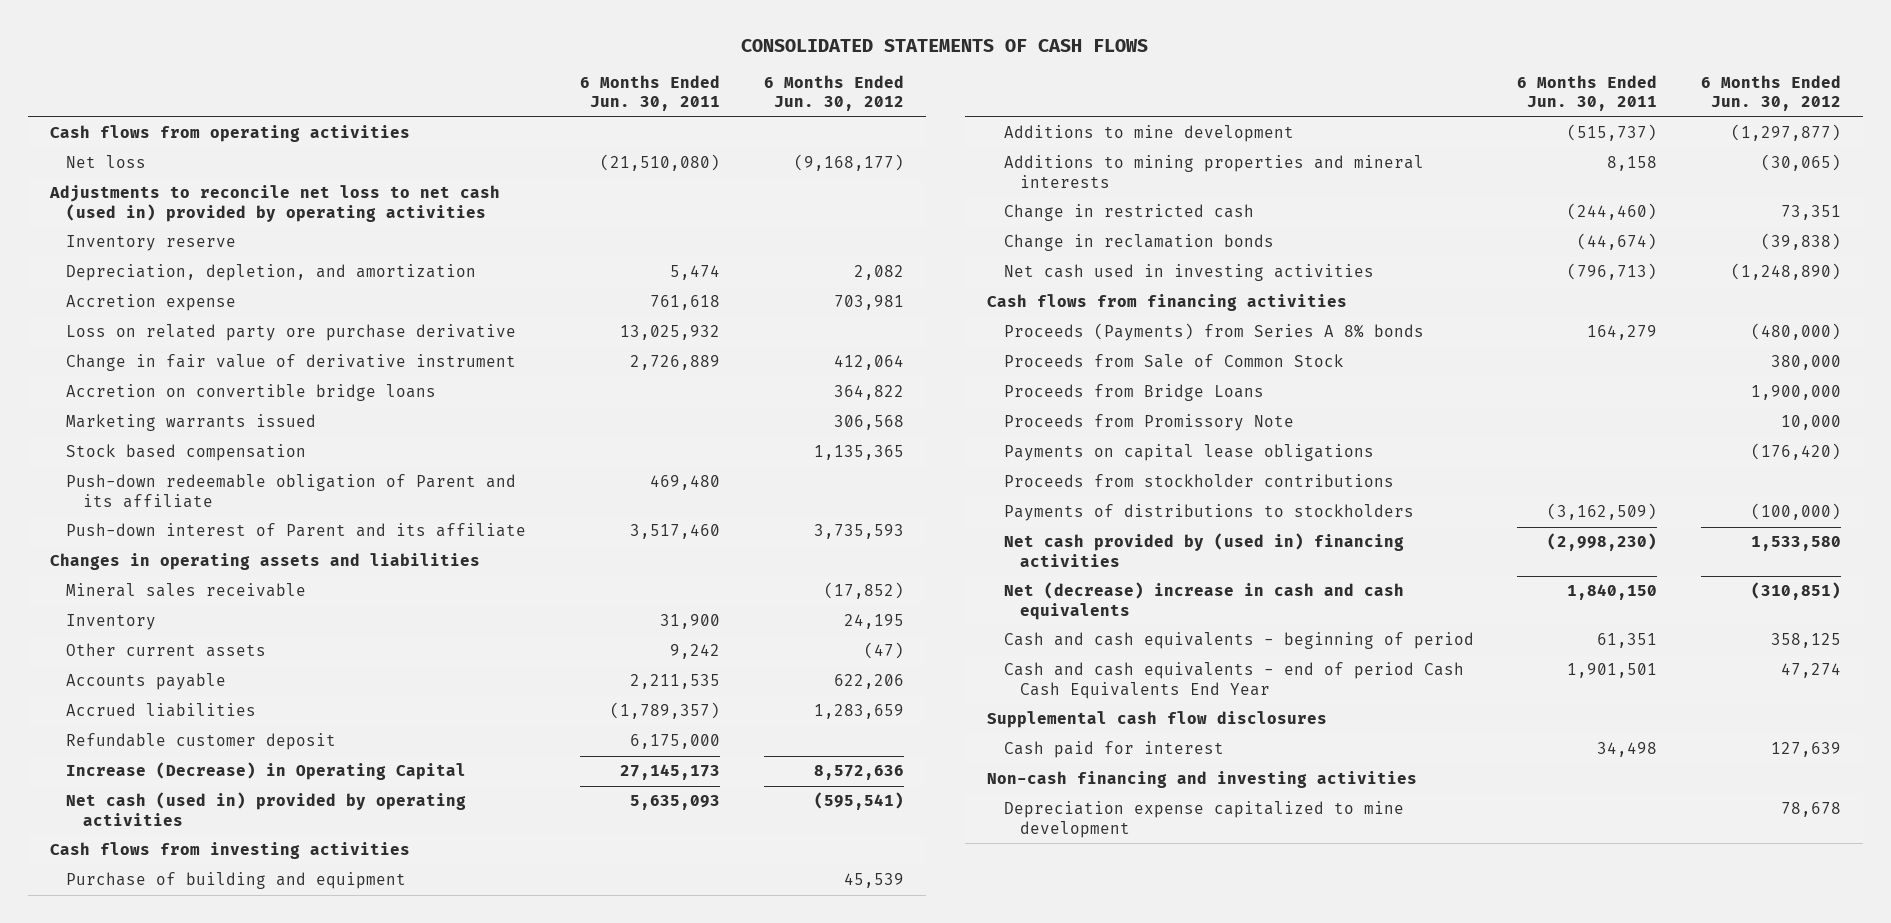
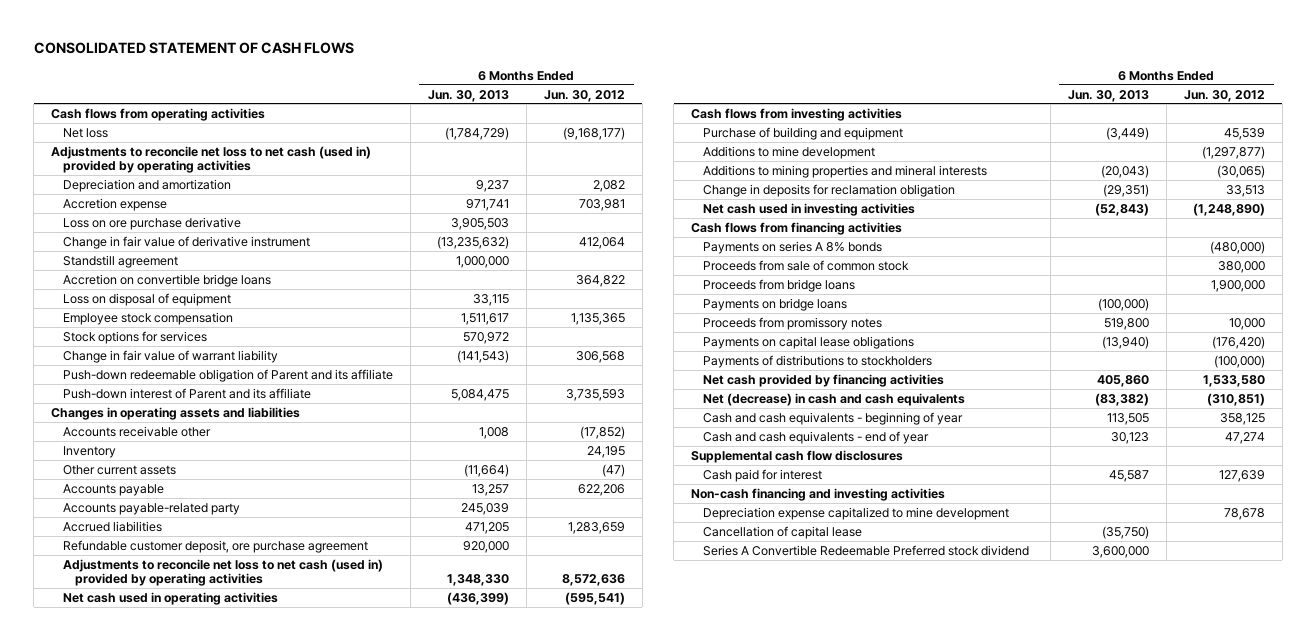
- CONSOLIDATED STATEMENTS OF CASH FLOWS
+ CONSOLIDATED STATEMENT OF CASH FLOWS
- | 6 Months Ended Jun. 30, 2011 | 6 Months Ended Jun. 30, 2012
+ | 6 Months Ended Jun. 30, 2013 | 6 Months Ended Jun. 30, 2012
- Inventory reserve
- Depreciation, depletion, and amortization | 5,474 | 2,082
+ Depreciation and amortization | 9,237 | 2,082
- Loss on related party ore purchase derivative | 13,025,932 |
+ Loss on ore purchase derivative | 3,905,503 |
+ Standstill agreement | 1,000,000 |
- Marketing warrants issued | | 306,568
- Stock based compensation | | 1,135,365
+ Loss on disposal of equipment | 33,115 |
+ Employee stock compensation | 1,511,617 | 1,135,365
+ Stock options for services | 570,972 |
+ Change in fair value of warrant liability | (141,543) | 306,568
- Mineral sales receivable | | (17,852)
+ Accounts receivable other | 1,008 | (17,852)
+ Accounts payable-related party | 245,039 |
- Refundable customer deposit | 6,175,000 |
- Increase (Decrease) in Operating Capital | 27,145,173 | 8,572,636
- Net cash (used in) provided by operating activities | 5,635,093 | (595,541)
+ Refundable customer deposit, ore purchase agreement | 920,000 |
+ Adjustments to reconcile net loss to net cash (used in) provided by operating activities | 1,348,330 | 8,572,636
+ Net cash used in operating activities | (436,399) | (595,541)
- Change in restricted cash | (244,460) | 73,351
- Change in reclamation bonds | (44,674) | (39,838)
+ Change in deposits for reclamation obligation | (29,351) | 33,513
- Proceeds (Payments) from Series A 8% bonds | 164,279 | (480,000)
- Proceeds from Sale of Common Stock | | 380,000
- Proceeds from Bridge Loans | | 1,900,000
- Proceeds from Promissory Note | | 10,000
+ Payments on series A 8% bonds | | (480,000)
+ Proceeds from sale of common stock | | 380,000
+ Proceeds from bridge loans | | 1,900,000
+ Payments on bridge loans | (100,000) |
+ Proceeds from promissory notes | 519,800 | 10,000
- Proceeds from stockholder contributions
- Net cash provided by (used in) financing activities | (2,998,230) | 1,533,580
- Net (decrease) increase in cash and cash equivalents | 1,840,150 | (310,851)
- Cash and cash equivalents - beginning of period | 61,351 | 358,125
- Cash and cash equivalents - end of period Cash Cash Equivalents End Year | 1,901,501 | 47,274
+ Net cash provided by financing activities | 405,860 | 1,533,580
+ Net (decrease) in cash and cash equivalents | (83,382) | (310,851)
+ Cash and cash equivalents - beginning of year | 113,505 | 358,125
+ Cash and cash equivalents - end of year | 30,123 | 47,274
+ Cancellation of capital lease | (35,750) |
+ Series A Convertible Redeemable Preferred stock dividend | 3,600,000 |

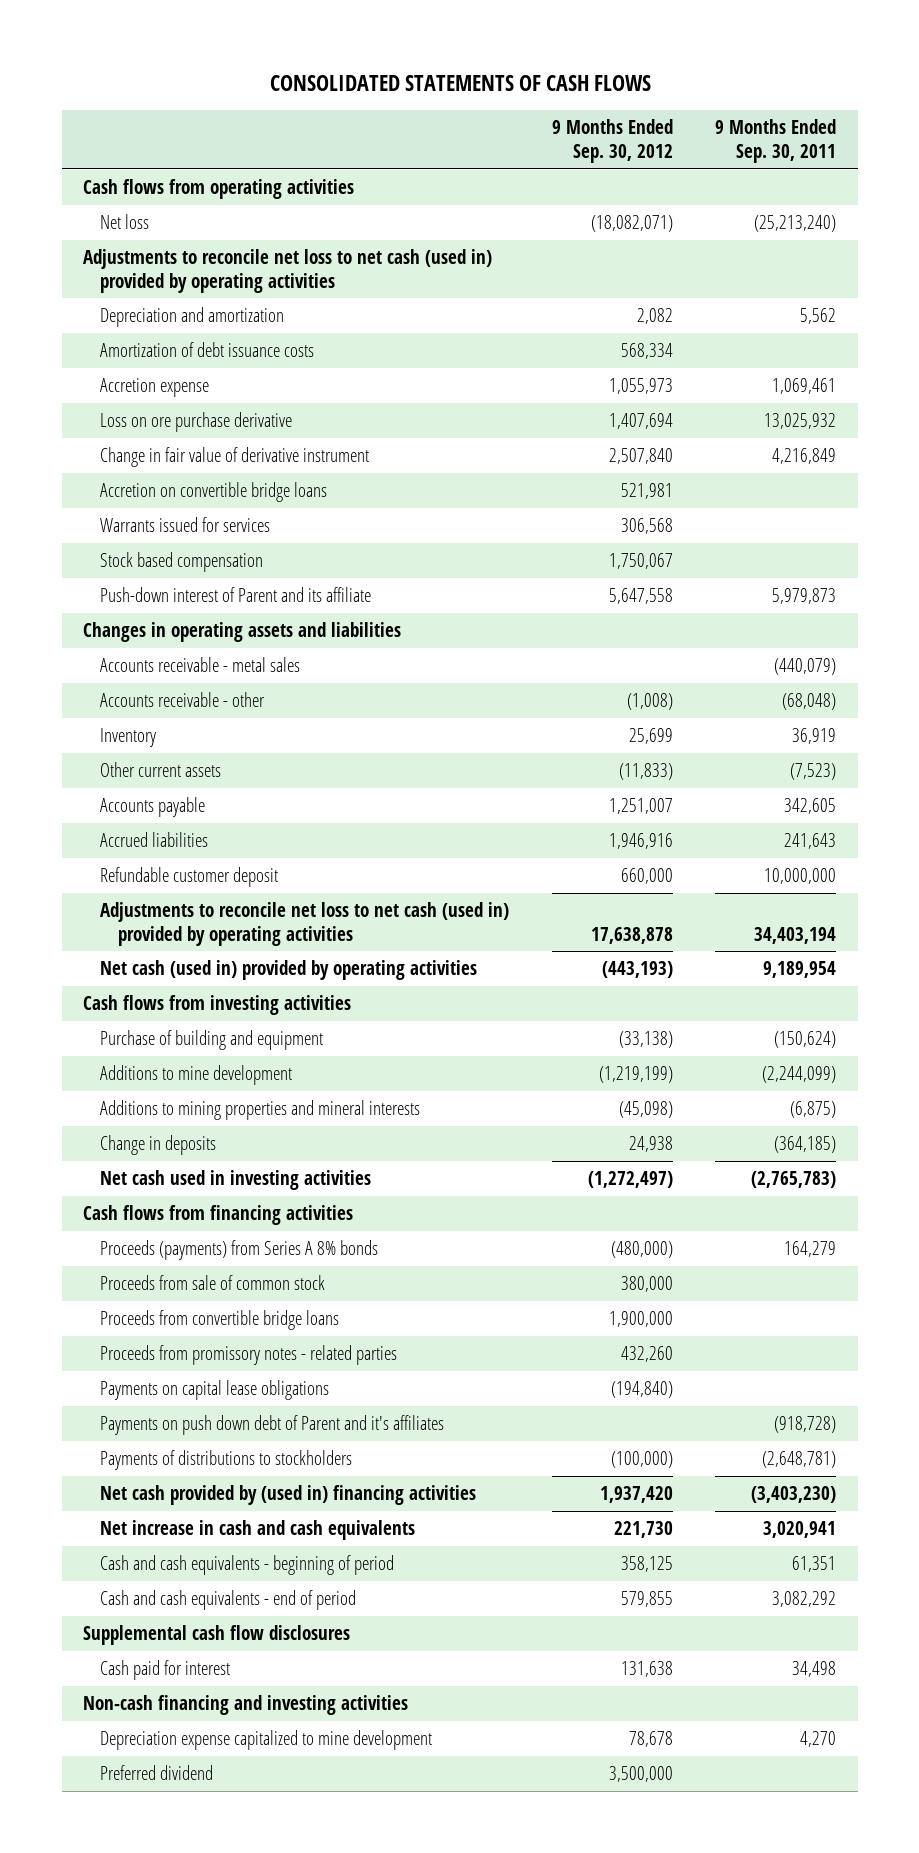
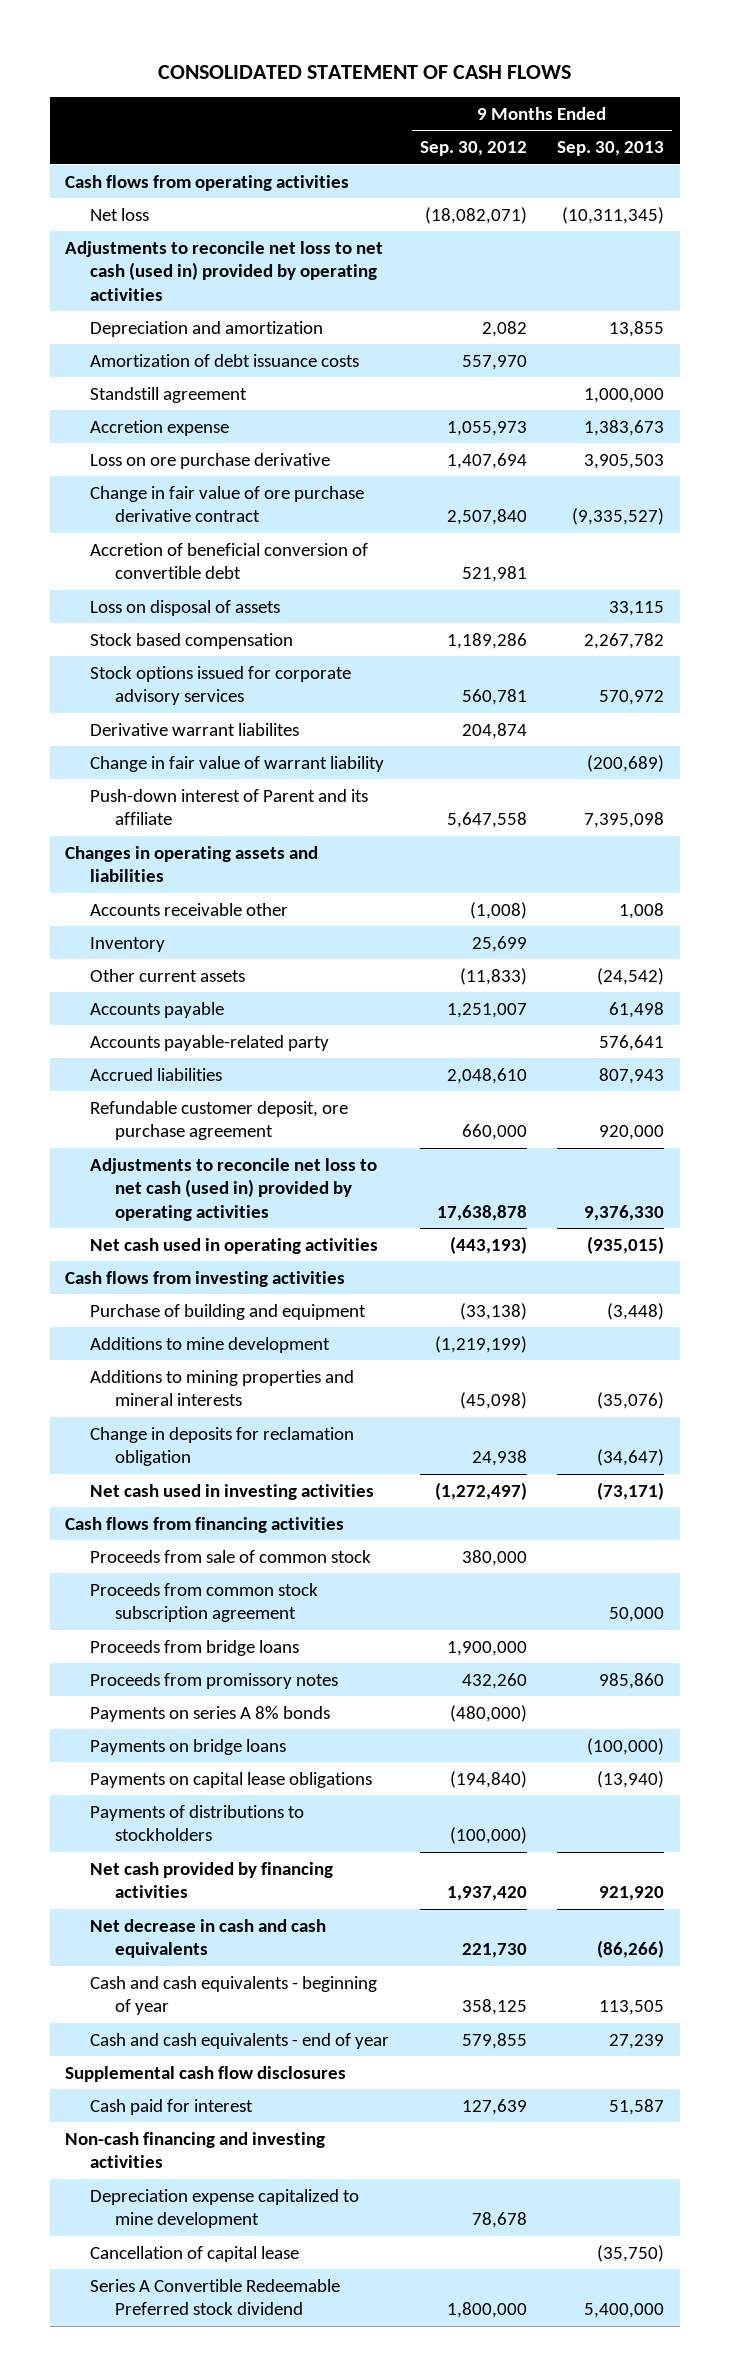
- CONSOLIDATED STATEMENTS OF CASH FLOWS
+ CONSOLIDATED STATEMENT OF CASH FLOWS
- | 9 Months Ended Sep. 30, 2012 | 9 Months Ended Sep. 30, 2011
+ | 9 Months Ended Sep. 30, 2012 | 9 Months Ended Sep. 30, 2013
- Amortization of debt issuance costs | 568,334 |
+ Amortization of debt issuance costs | 557,970 |
+ Standstill agreement | | 1,000,000
- Change in fair value of derivative instrument | 2,507,840 | 4,216,849
- Accretion on convertible bridge loans | 521,981 |
- Warrants issued for services | 306,568 |
- Stock based compensation | 1,750,067 |
+ Change in fair value of ore purchase derivative contract | 2,507,840 | (9,335,527)
+ Accretion of beneficial conversion of convertible debt | 521,981 |
+ Loss on disposal of assets | | 33,115
+ Stock based compensation | 1,189,286 | 2,267,782
+ Stock options issued for corporate advisory services | 560,781 | 570,972
+ Derivative warrant liabilites | 204,874 |
+ Change in fair value of warrant liability | | (200,689)
- Accounts receivable - metal sales | | (440,079)
- Accounts receivable - other | (1,008) | (68,048)
+ Accounts receivable other | (1,008) | 1,008
- Accrued liabilities | 1,946,916 | 241,643
- Refundable customer deposit | 660,000 | 10,000,000
+ Accounts payable-related party | | 576,641
+ Accrued liabilities | 2,048,610 | 807,943
+ Refundable customer deposit, ore purchase agreement | 660,000 | 920,000
- Net cash (used in) provided by operating activities | (443,193) | 9,189,954
+ Net cash used in operating activities | (443,193) | (935,015)
- Change in deposits | 24,938 | (364,185)
+ Change in deposits for reclamation obligation | 24,938 | (34,647)
- Proceeds (payments) from Series A 8% bonds | (480,000) | 164,279
- Proceeds from convertible bridge loans | 1,900,000 |
- Proceeds from promissory notes - related parties | 432,260 |
+ Proceeds from common stock subscription agreement | | 50,000
+ Proceeds from bridge loans | 1,900,000 |
+ Proceeds from promissory notes | 432,260 | 985,860
+ Payments on series A 8% bonds | (480,000) |
+ Payments on bridge loans | | (100,000)
- Payments on push down debt of Parent and it's affiliates | | (918,728)
- Net cash provided by (used in) financing activities | 1,937,420 | (3,403,230)
- Net increase in cash and cash equivalents | 221,730 | 3,020,941
- Cash and cash equivalents - beginning of period | 358,125 | 61,351
- Cash and cash equivalents - end of period | 579,855 | 3,082,292
+ Net cash provided by financing activities | 1,937,420 | 921,920
+ Net decrease in cash and cash equivalents | 221,730 | (86,266)
+ Cash and cash equivalents - beginning of year | 358,125 | 113,505
+ Cash and cash equivalents - end of year | 579,855 | 27,239
- Cash paid for interest | 131,638 | 34,498
+ Cash paid for interest | 127,639 | 51,587
- Preferred dividend | 3,500,000 |
+ Cancellation of capital lease | | (35,750)
+ Series A Convertible Redeemable Preferred stock dividend | 1,800,000 | 5,400,000

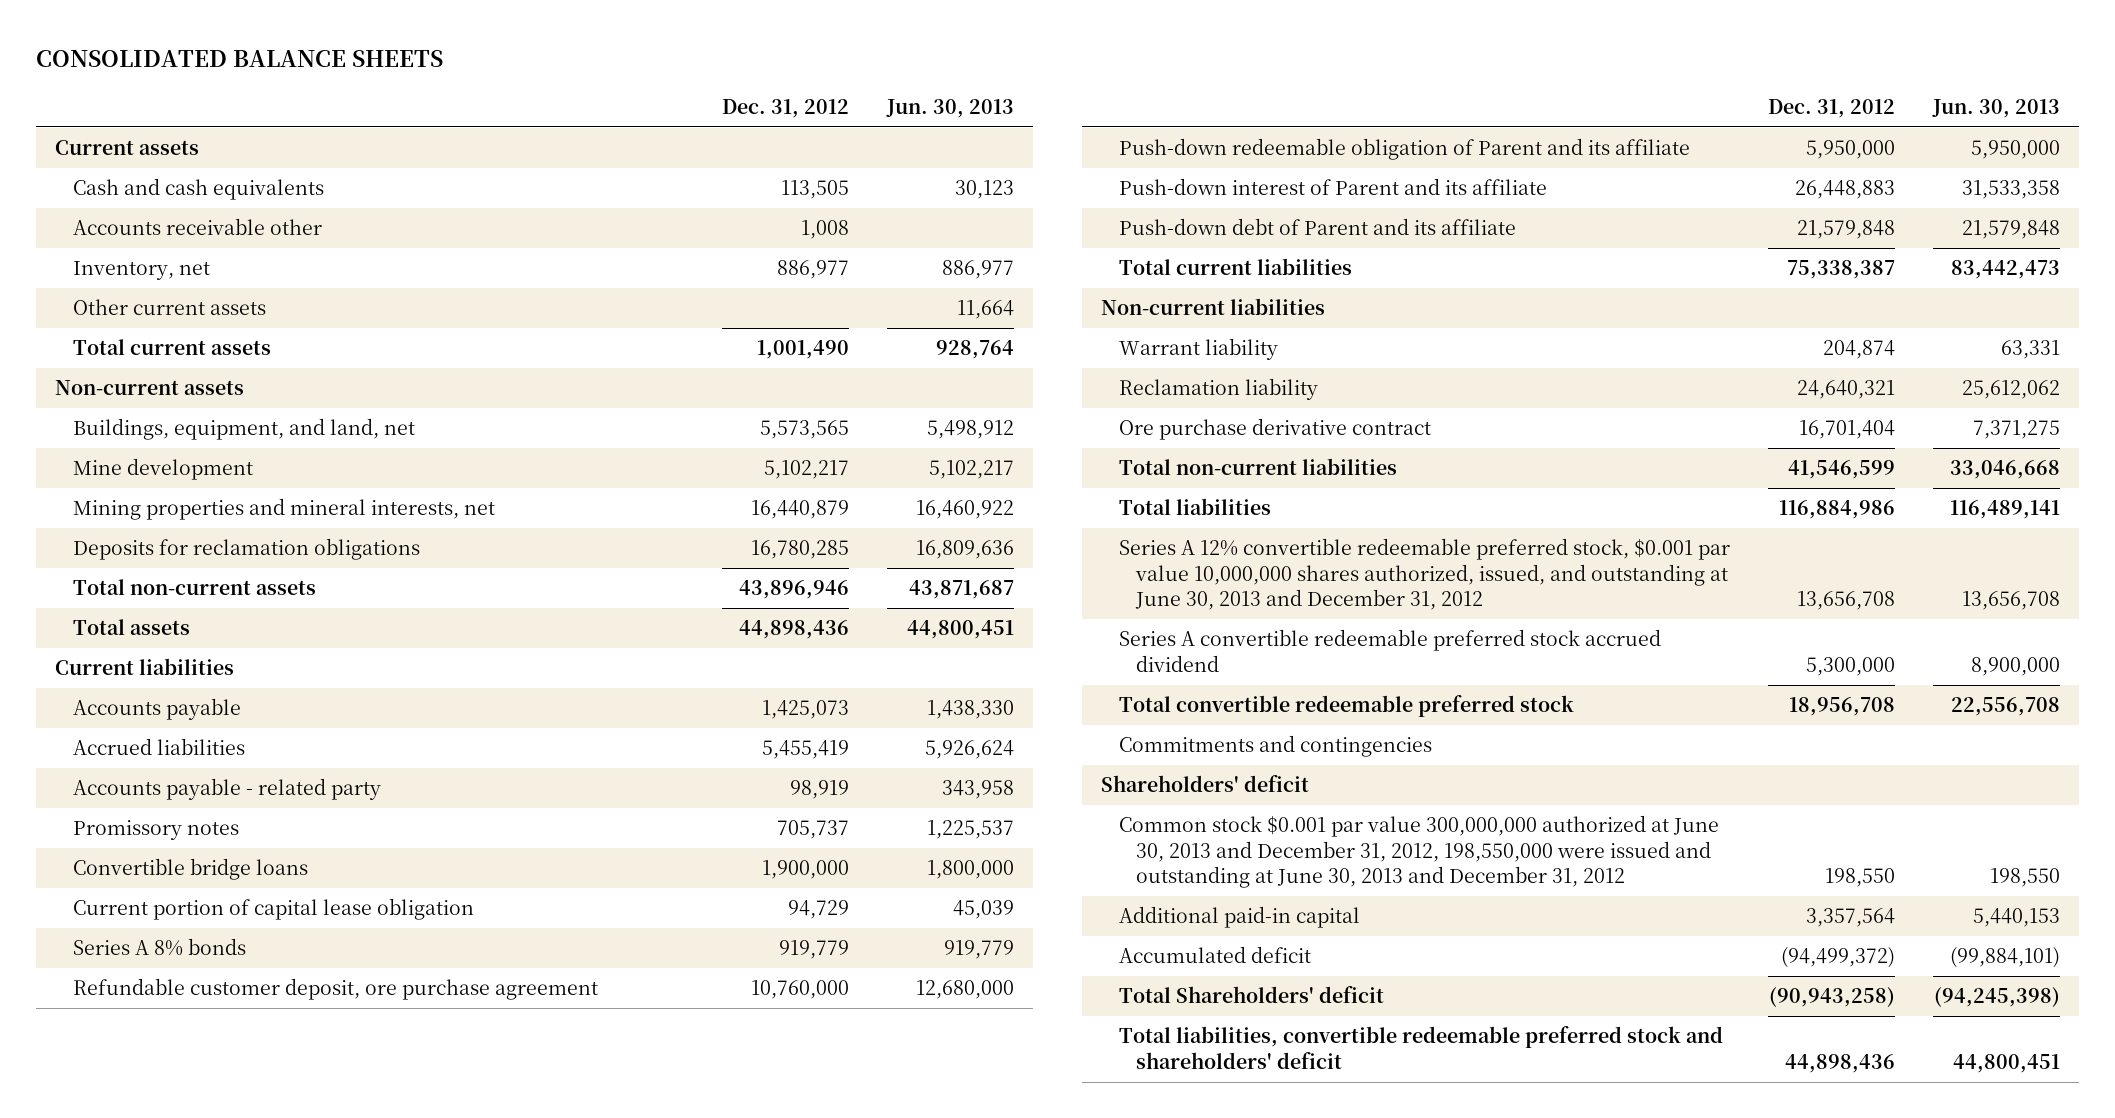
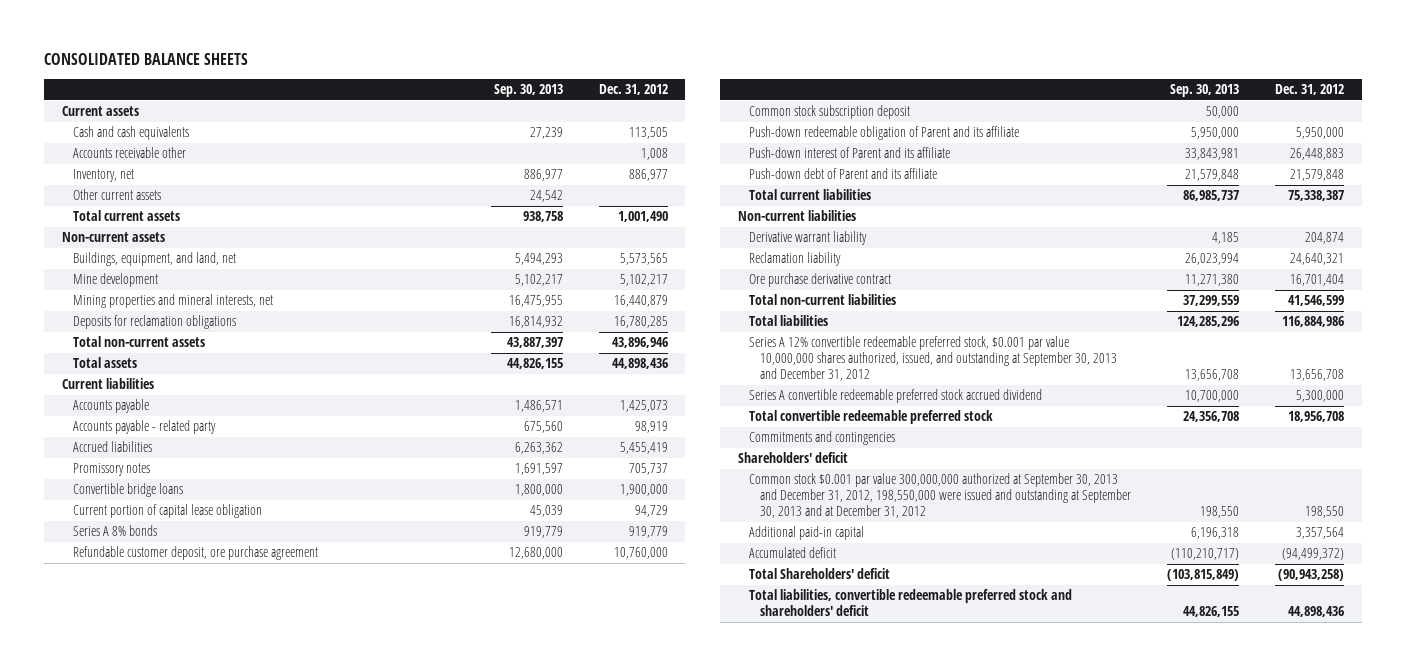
- | Dec. 31, 2012 | Jun. 30, 2013
+ | Sep. 30, 2013 | Dec. 31, 2012
moved down: Accrued liabilities | 6,263,362 | 5,455,419
+ Common stock subscription deposit | 50,000 |
- Warrant liability | 204,874 | 63,331
+ Derivative warrant liability | 4,185 | 204,874
- Series A 12% convertible redeemable preferred stock, $0.001 par value 10,000,000 shares authorized, issued, and outstanding at June 30, 2013 and December 31, 2012 | 13,656,708 | 13,656,708
+ Series A 12% convertible redeemable preferred stock, $0.001 par value 10,000,000 shares authorized, issued, and outstanding at September 30, 2013 and December 31, 2012 | 13,656,708 | 13,656,708
- Common stock $0.001 par value 300,000,000 authorized at June 30, 2013 and December 31, 2012, 198,550,000 were issued and outstanding at June 30, 2013 and December 31, 2012 | 198,550 | 198,550
+ Common stock $0.001 par value 300,000,000 authorized at September 30, 2013 and December 31, 2012, 198,550,000 were issued and outstanding at September 30, 2013 and at December 31, 2012 | 198,550 | 198,550

